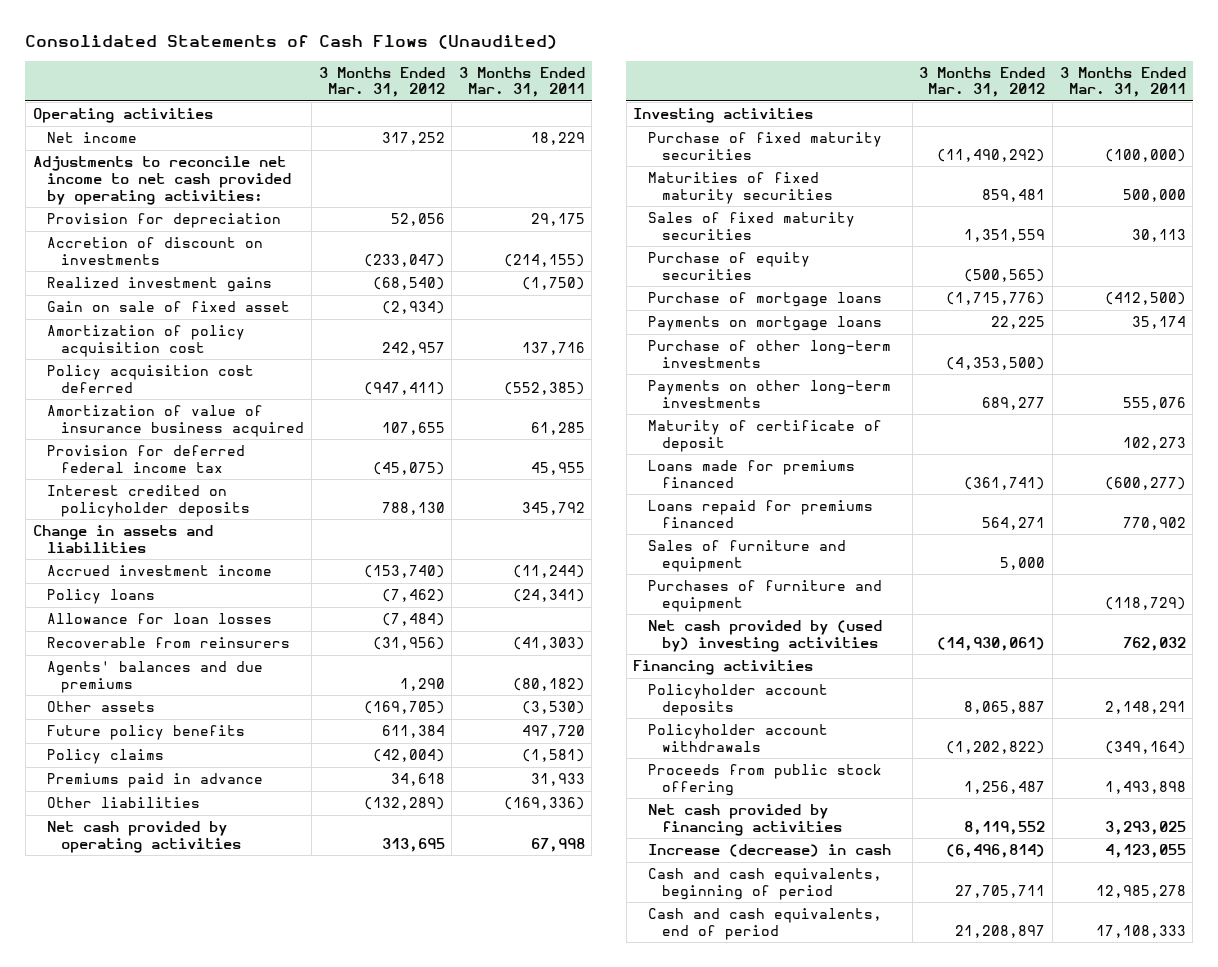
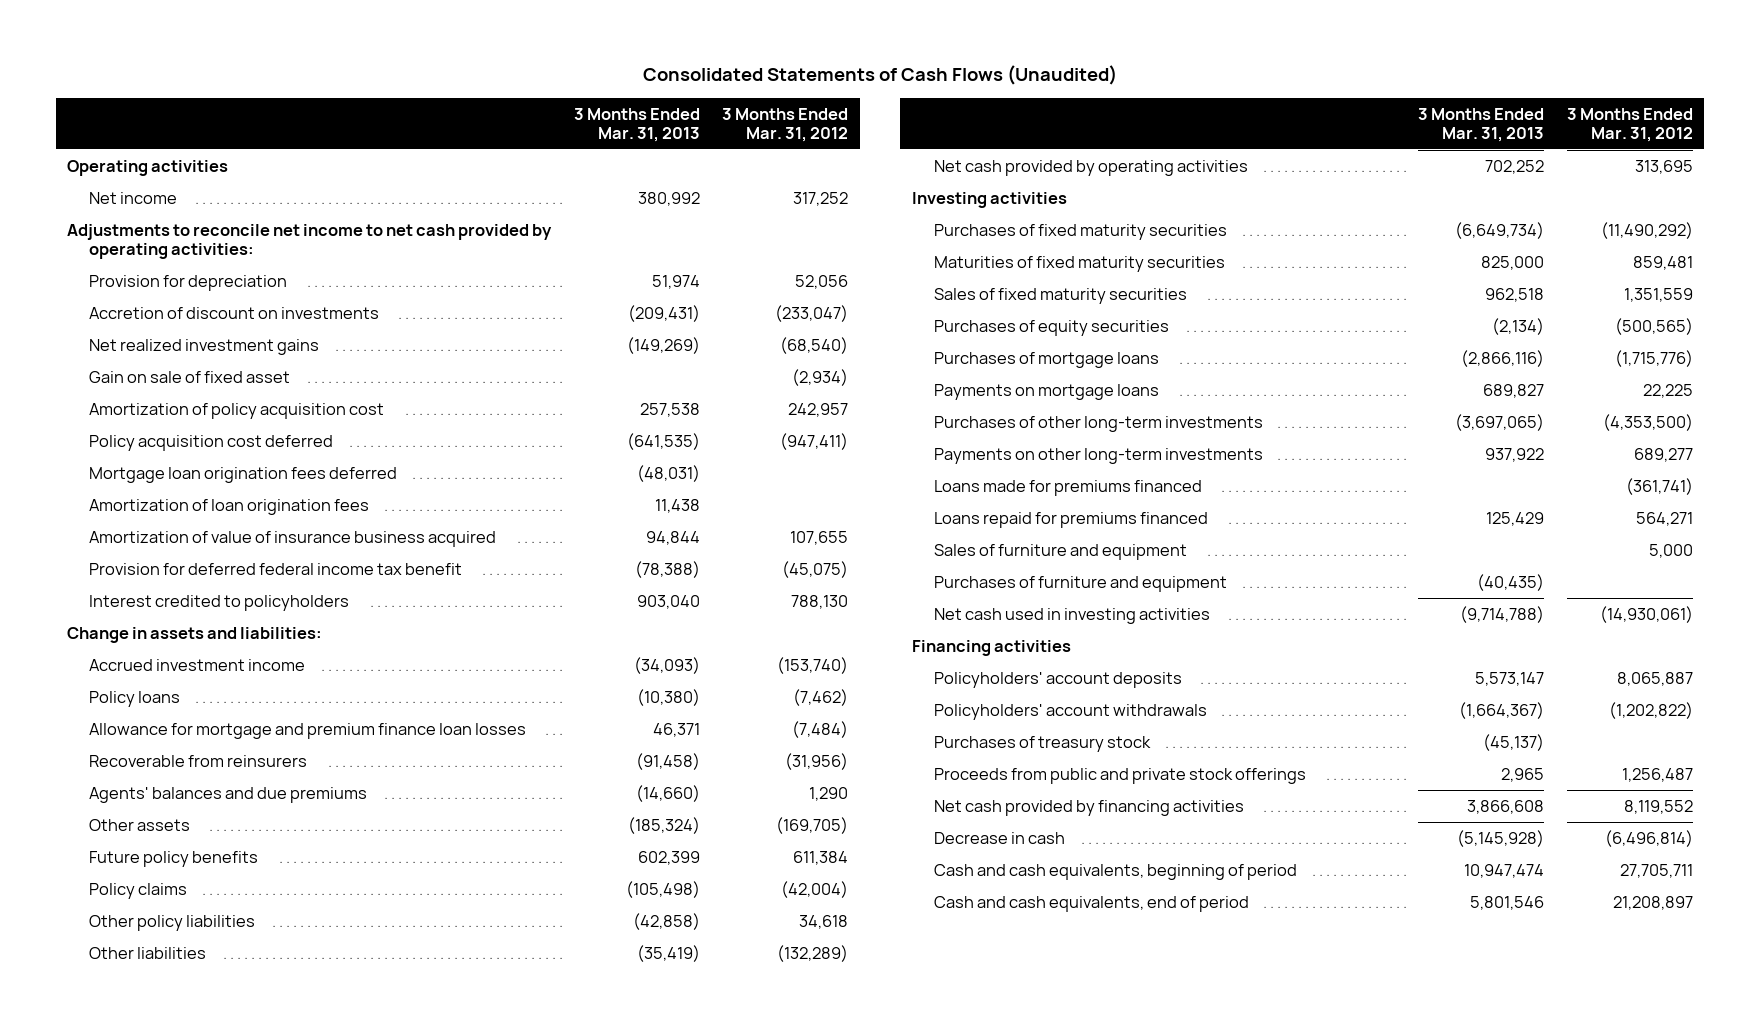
- | 3 Months Ended Mar. 31, 2012 | 3 Months Ended Mar. 31, 2011
+ | 3 Months Ended Mar. 31, 2013 | 3 Months Ended Mar. 31, 2012
- Realized investment gains | (68,540) | (1,750)
+ Net realized investment gains | (149,269) | (68,540)
+ Mortgage loan origination fees deferred | (48,031) |
+ Amortization of loan origination fees | 11,438 |
- Provision for deferred federal income tax | (45,075) | 45,955
- Interest credited on policyholder deposits | 788,130 | 345,792
- Change in assets and liabilities
+ Provision for deferred federal income tax benefit | (78,388) | (45,075)
+ Interest credited to policyholders | 903,040 | 788,130
+ Change in assets and liabilities:
- Allowance for loan losses | (7,484) |
+ Allowance for mortgage and premium finance loan losses | 46,371 | (7,484)
- Premiums paid in advance | 34,618 | 31,933
+ Other policy liabilities | (42,858) | 34,618
- Purchase of fixed maturity securities | (11,490,292) | (100,000)
+ Purchases of fixed maturity securities | (6,649,734) | (11,490,292)
- Purchase of equity securities | (500,565) |
- Purchase of mortgage loans | (1,715,776) | (412,500)
+ Purchases of equity securities | (2,134) | (500,565)
+ Purchases of mortgage loans | (2,866,116) | (1,715,776)
- Purchase of other long-term investments | (4,353,500) |
+ Purchases of other long-term investments | (3,697,065) | (4,353,500)
- Maturity of certificate of deposit | | 102,273
- Net cash provided by (used by) investing activities | (14,930,061) | 762,032
+ Net cash used in investing activities | (9,714,788) | (14,930,061)
- Policyholder account deposits | 8,065,887 | 2,148,291
- Policyholder account withdrawals | (1,202,822) | (349,164)
- Proceeds from public stock offering | 1,256,487 | 1,493,898
+ Policyholders' account deposits | 5,573,147 | 8,065,887
+ Policyholders' account withdrawals | (1,664,367) | (1,202,822)
+ Purchases of treasury stock | (45,137) |
+ Proceeds from public and private stock offerings | 2,965 | 1,256,487
- Increase (decrease) in cash | (6,496,814) | 4,123,055
+ Decrease in cash | (5,145,928) | (6,496,814)

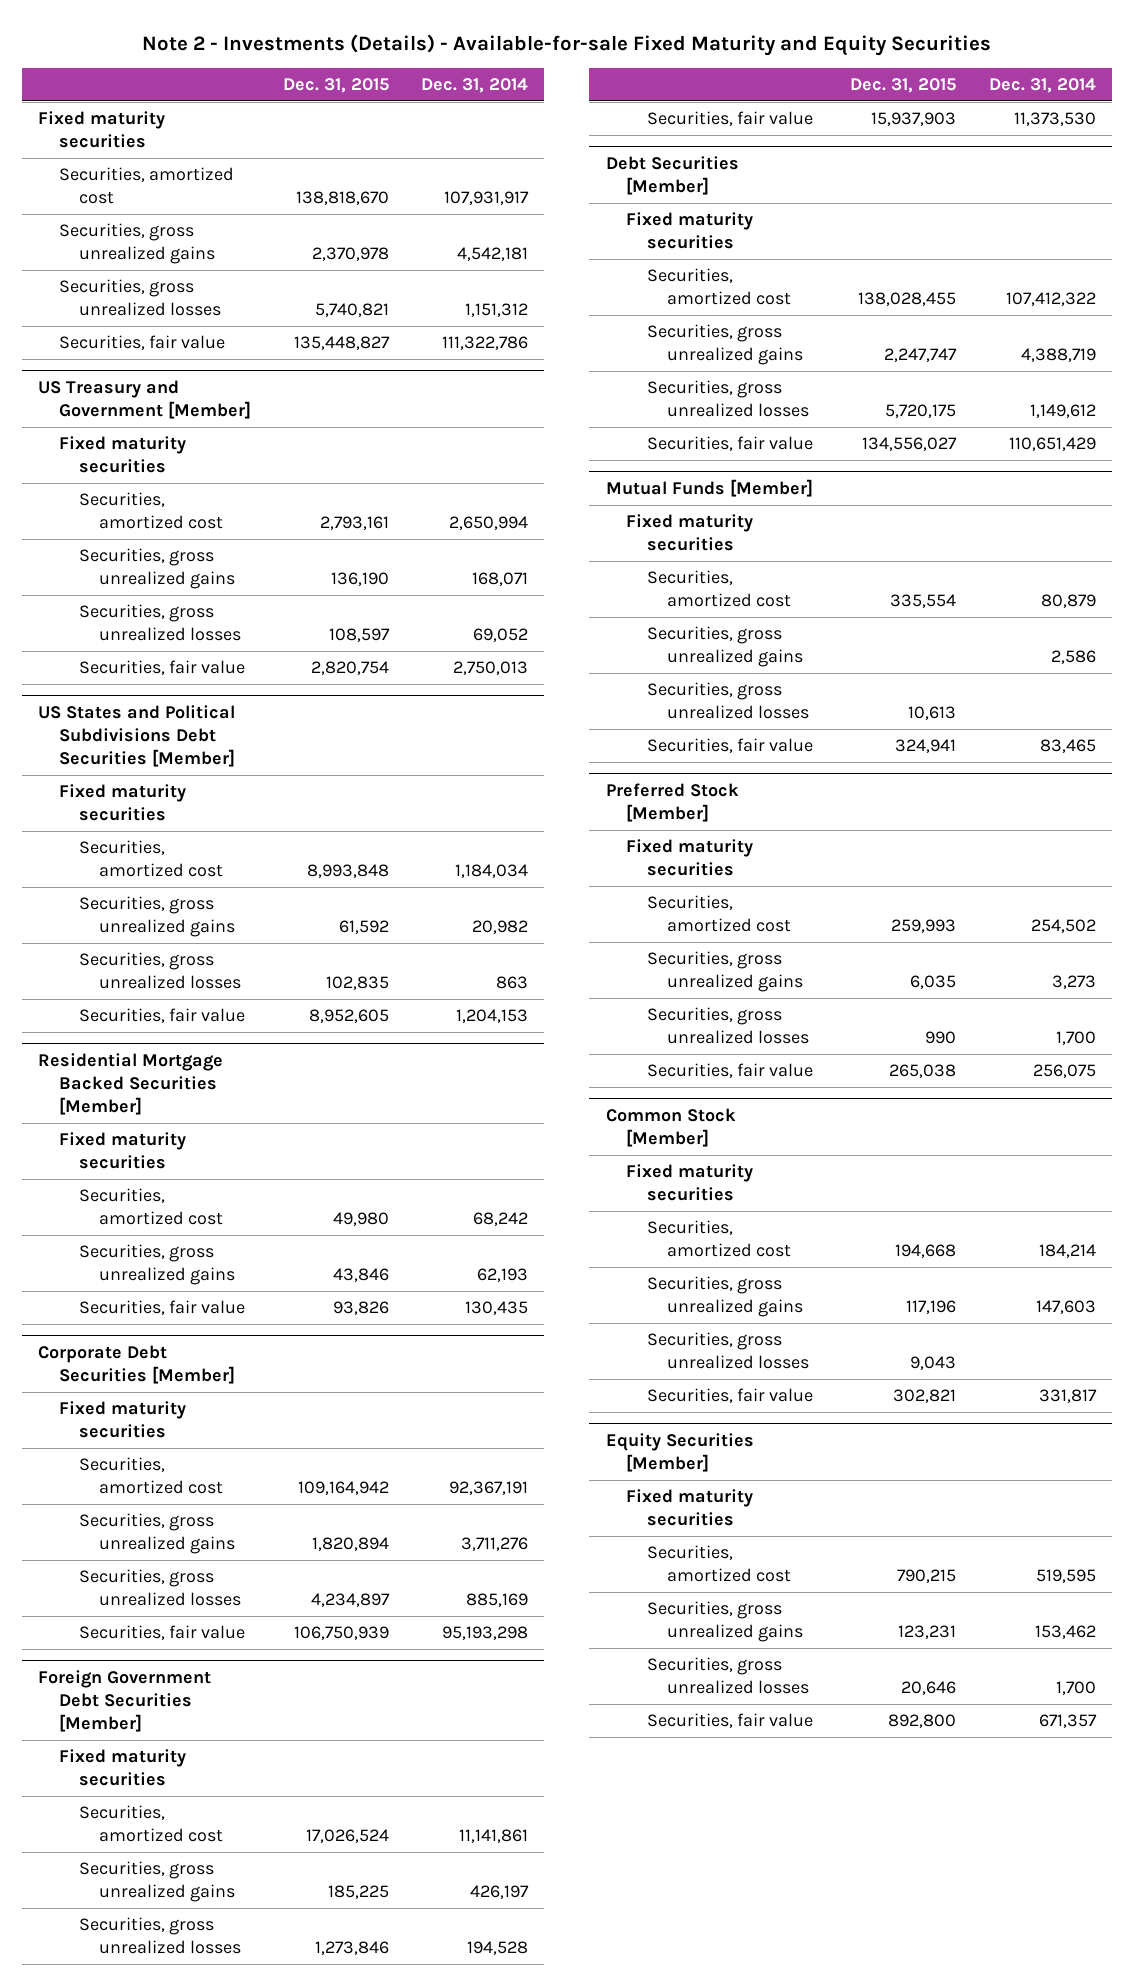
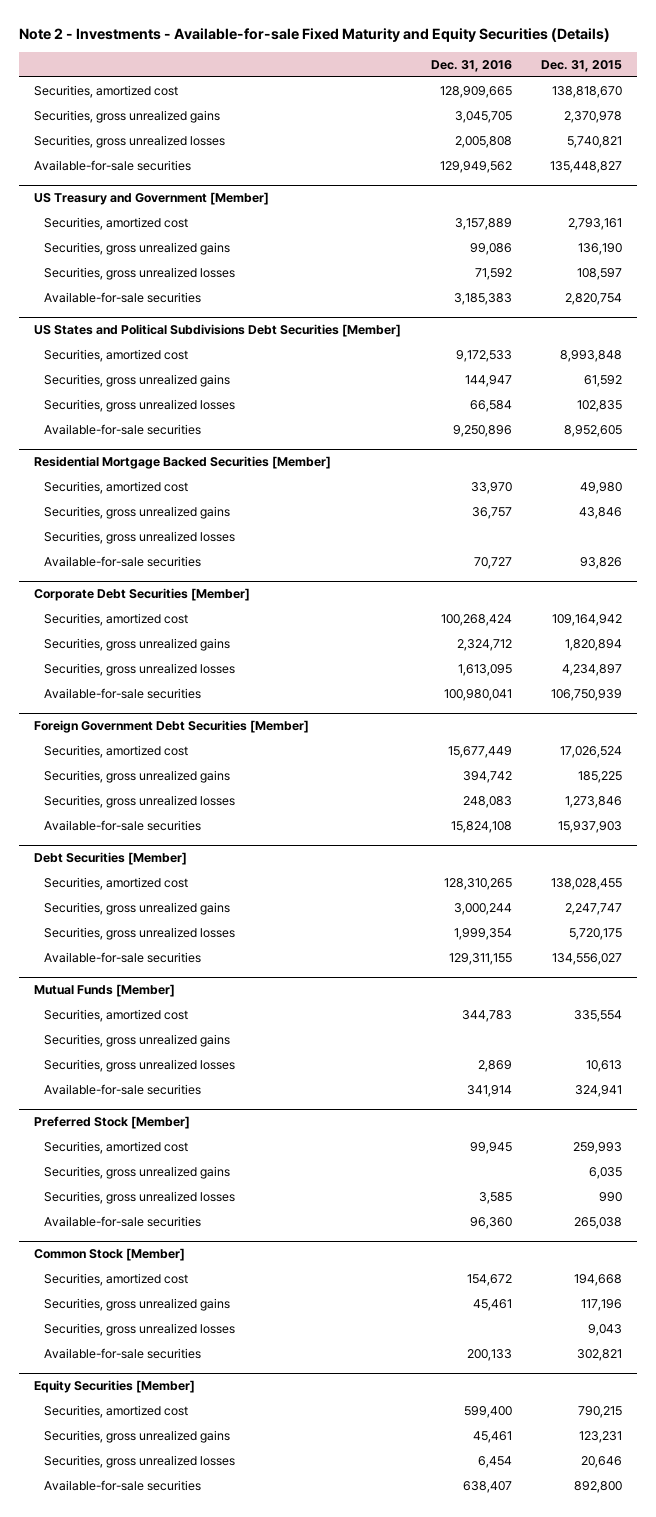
- Note 2 - Investments (Details) - Available-for-sale Fixed Maturity and Equity Securities
+ Note 2 - Investments - Available-for-sale Fixed Maturity and Equity Securities (Details)
- | Dec. 31, 2015 | Dec. 31, 2014
+ | Dec. 31, 2016 | Dec. 31, 2015
- Fixed maturity securities
- Securities, fair value | 135,448,827 | 111,322,786
+ Available-for-sale securities | 129,949,562 | 135,448,827
@ US Treasury and Government [Member]
- Fixed maturity securities
- Securities, fair value | 2,820,754 | 2,750,013
+ Available-for-sale securities | 3,185,383 | 2,820,754
@ US States and Political Subdivisions Debt Securities [Member]
- Fixed maturity securities
- Securities, fair value | 8,952,605 | 1,204,153
+ Available-for-sale securities | 9,250,896 | 8,952,605
@ Residential Mortgage Backed Securities [Member]
- Fixed maturity securities
- Securities, fair value | 93,826 | 130,435
+ Securities, gross unrealized losses
+ Available-for-sale securities | 70,727 | 93,826
@ Corporate Debt Securities [Member]
- Fixed maturity securities
- Securities, fair value | 106,750,939 | 95,193,298
+ Available-for-sale securities | 100,980,041 | 106,750,939
@ Foreign Government Debt Securities [Member]
- Fixed maturity securities
- Securities, fair value | 15,937,903 | 11,373,530
+ Available-for-sale securities | 15,824,108 | 15,937,903
@ Debt Securities [Member]
- Fixed maturity securities
- Securities, fair value | 134,556,027 | 110,651,429
+ Available-for-sale securities | 129,311,155 | 134,556,027
@ Mutual Funds [Member]
- Fixed maturity securities
- Securities, fair value | 324,941 | 83,465
+ Available-for-sale securities | 341,914 | 324,941
@ Preferred Stock [Member]
- Fixed maturity securities
- Securities, fair value | 265,038 | 256,075
+ Available-for-sale securities | 96,360 | 265,038
@ Common Stock [Member]
- Fixed maturity securities
- Securities, fair value | 302,821 | 331,817
+ Available-for-sale securities | 200,133 | 302,821
@ Equity Securities [Member]
- Fixed maturity securities
- Securities, fair value | 892,800 | 671,357
+ Available-for-sale securities | 638,407 | 892,800

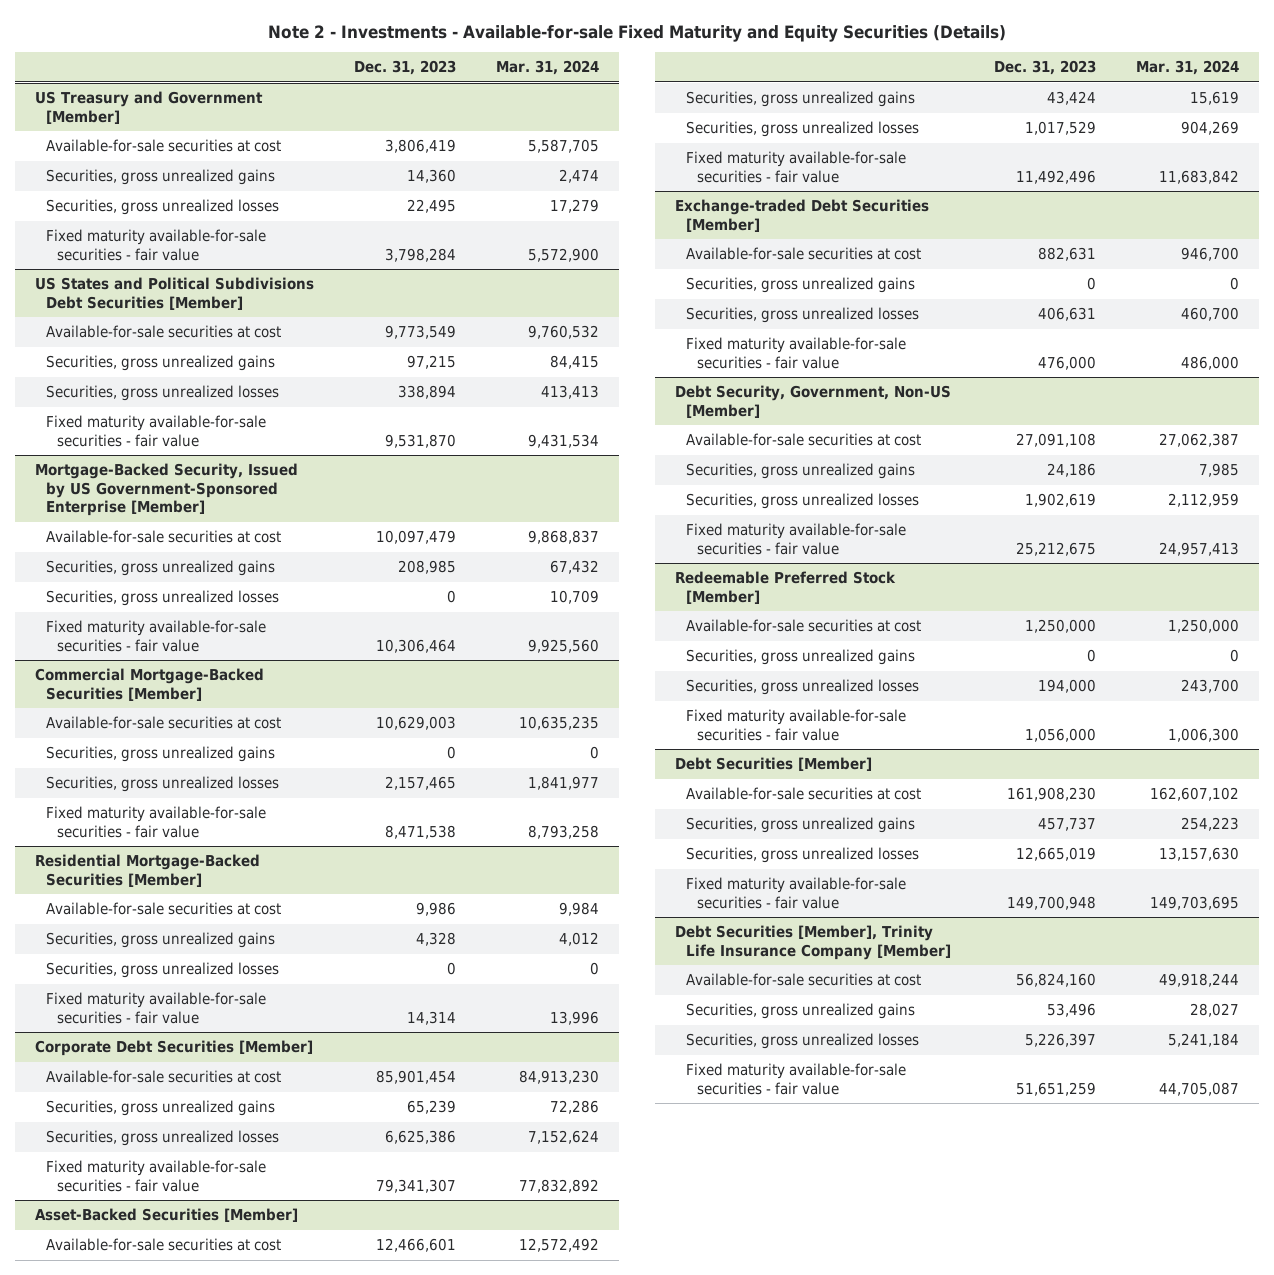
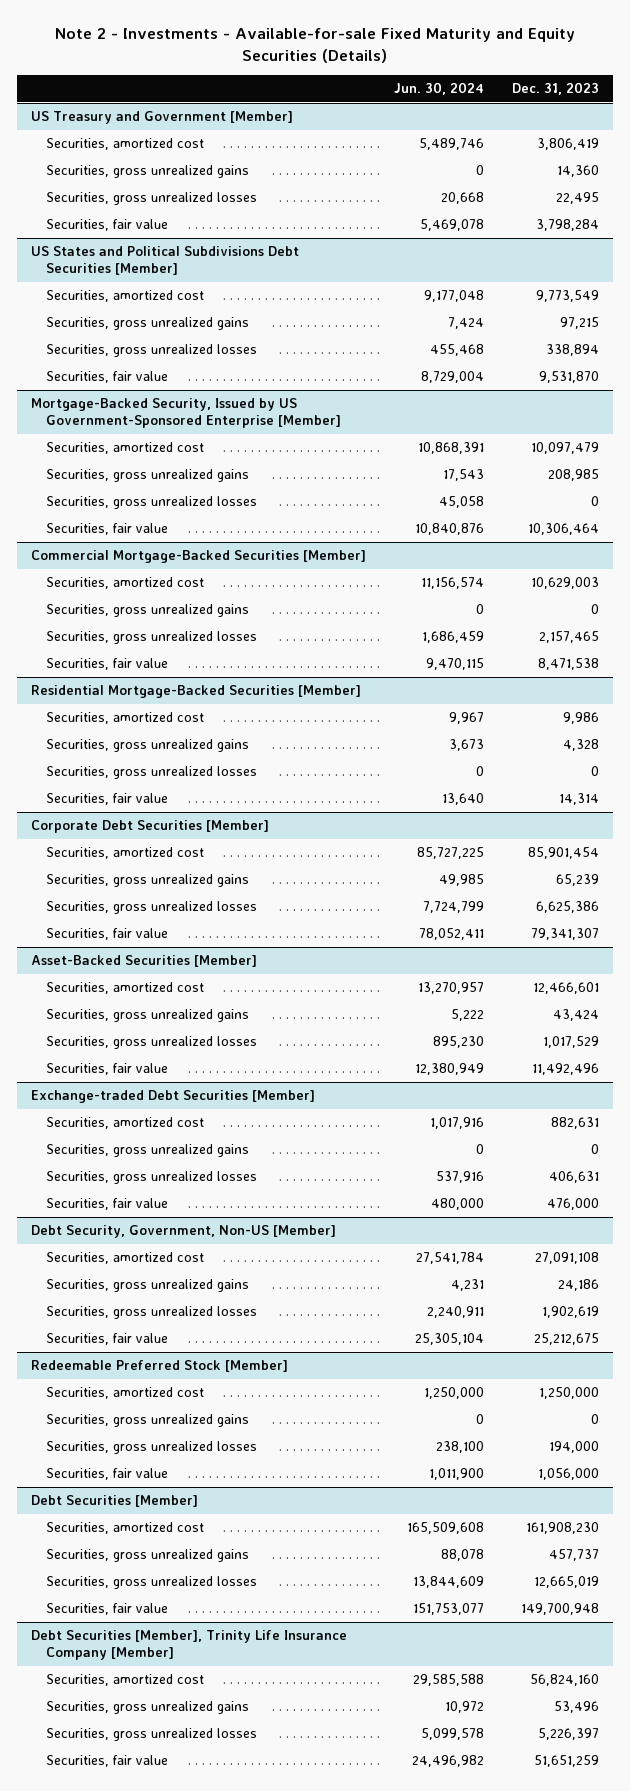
- | Dec. 31, 2023 | Mar. 31, 2024
+ | Jun. 30, 2024 | Dec. 31, 2023
@ US Treasury and Government [Member]
- Available-for-sale securities at cost | 3,806,419 | 5,587,705
+ Securities, amortized cost | 5,489,746 | 3,806,419
- Fixed maturity available-for-sale securities - fair value | 3,798,284 | 5,572,900
+ Securities, fair value | 5,469,078 | 3,798,284
@ US States and Political Subdivisions Debt Securities [Member]
- Available-for-sale securities at cost | 9,773,549 | 9,760,532
+ Securities, amortized cost | 9,177,048 | 9,773,549
- Fixed maturity available-for-sale securities - fair value | 9,531,870 | 9,431,534
+ Securities, fair value | 8,729,004 | 9,531,870
@ Mortgage-Backed Security, Issued by US Government-Sponsored Enterprise [Member]
- Available-for-sale securities at cost | 10,097,479 | 9,868,837
+ Securities, amortized cost | 10,868,391 | 10,097,479
- Fixed maturity available-for-sale securities - fair value | 10,306,464 | 9,925,560
+ Securities, fair value | 10,840,876 | 10,306,464
@ Commercial Mortgage-Backed Securities [Member]
- Available-for-sale securities at cost | 10,629,003 | 10,635,235
+ Securities, amortized cost | 11,156,574 | 10,629,003
- Fixed maturity available-for-sale securities - fair value | 8,471,538 | 8,793,258
+ Securities, fair value | 9,470,115 | 8,471,538
@ Residential Mortgage-Backed Securities [Member]
- Available-for-sale securities at cost | 9,986 | 9,984
+ Securities, amortized cost | 9,967 | 9,986
- Fixed maturity available-for-sale securities - fair value | 14,314 | 13,996
+ Securities, fair value | 13,640 | 14,314
@ Corporate Debt Securities [Member]
- Available-for-sale securities at cost | 85,901,454 | 84,913,230
+ Securities, amortized cost | 85,727,225 | 85,901,454
- Fixed maturity available-for-sale securities - fair value | 79,341,307 | 77,832,892
+ Securities, fair value | 78,052,411 | 79,341,307
@ Asset-Backed Securities [Member]
- Available-for-sale securities at cost | 12,466,601 | 12,572,492
+ Securities, amortized cost | 13,270,957 | 12,466,601
- Fixed maturity available-for-sale securities - fair value | 11,492,496 | 11,683,842
+ Securities, fair value | 12,380,949 | 11,492,496
@ Exchange-traded Debt Securities [Member]
- Available-for-sale securities at cost | 882,631 | 946,700
+ Securities, amortized cost | 1,017,916 | 882,631
- Fixed maturity available-for-sale securities - fair value | 476,000 | 486,000
+ Securities, fair value | 480,000 | 476,000
@ Debt Security, Government, Non-US [Member]
- Available-for-sale securities at cost | 27,091,108 | 27,062,387
+ Securities, amortized cost | 27,541,784 | 27,091,108
- Fixed maturity available-for-sale securities - fair value | 25,212,675 | 24,957,413
+ Securities, fair value | 25,305,104 | 25,212,675
@ Redeemable Preferred Stock [Member]
- Available-for-sale securities at cost | 1,250,000 | 1,250,000
+ Securities, amortized cost | 1,250,000 | 1,250,000
- Fixed maturity available-for-sale securities - fair value | 1,056,000 | 1,006,300
+ Securities, fair value | 1,011,900 | 1,056,000
@ Debt Securities [Member]
- Available-for-sale securities at cost | 161,908,230 | 162,607,102
+ Securities, amortized cost | 165,509,608 | 161,908,230
- Fixed maturity available-for-sale securities - fair value | 149,700,948 | 149,703,695
+ Securities, fair value | 151,753,077 | 149,700,948
@ Debt Securities [Member], Trinity Life Insurance Company [Member]
- Available-for-sale securities at cost | 56,824,160 | 49,918,244
+ Securities, amortized cost | 29,585,588 | 56,824,160
- Fixed maturity available-for-sale securities - fair value | 51,651,259 | 44,705,087
+ Securities, fair value | 24,496,982 | 51,651,259

